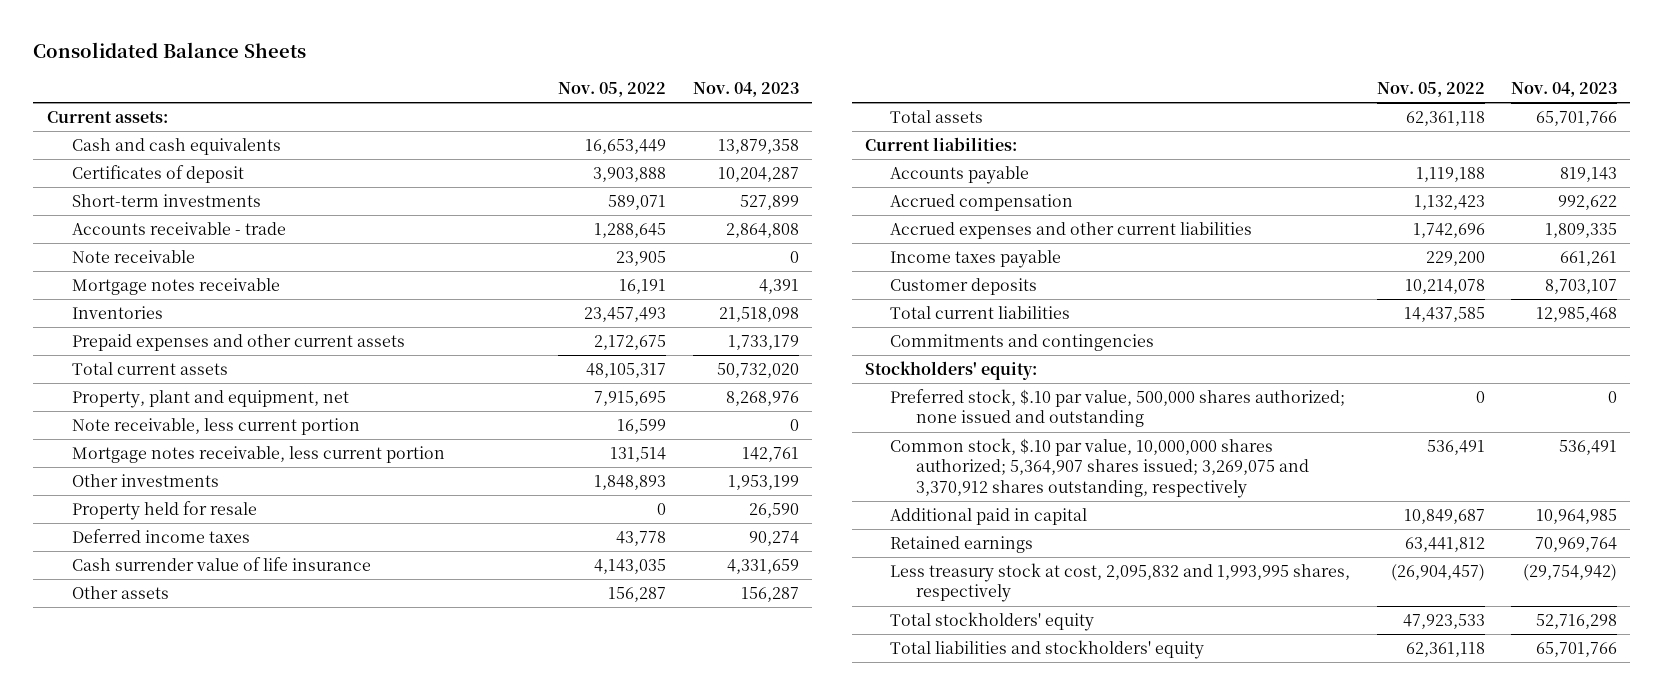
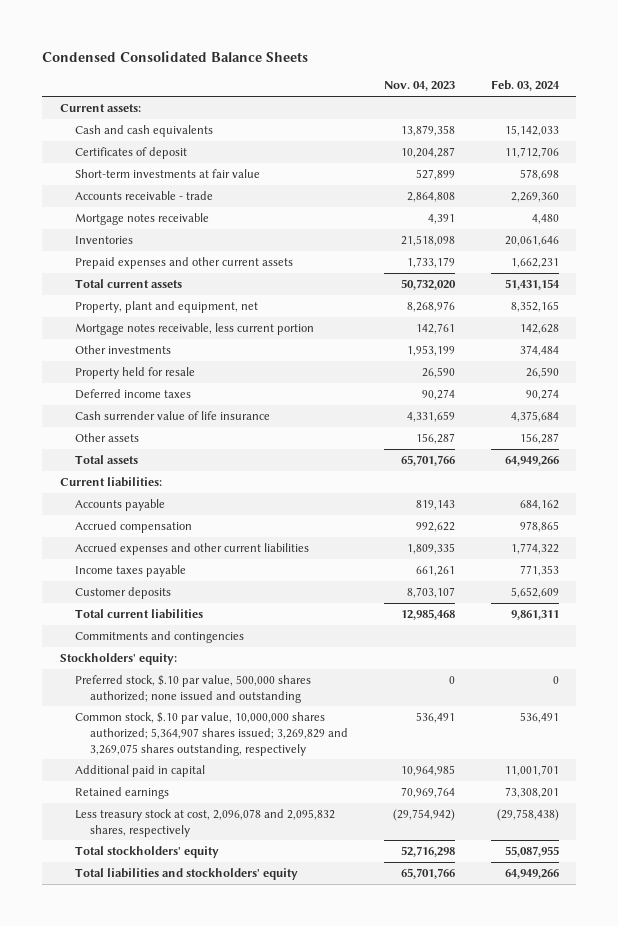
- Consolidated Balance Sheets
+ Condensed Consolidated Balance Sheets
- | Nov. 05, 2022 | Nov. 04, 2023
+ | Nov. 04, 2023 | Feb. 03, 2024
- Short-term investments | 589,071 | 527,899
+ Short-term investments at fair value | 527,899 | 578,698
- Note receivable | 23,905 | 0
- Note receivable, less current portion | 16,599 | 0
- Common stock, $.10 par value, 10,000,000 shares authorized; 5,364,907 shares issued; 3,269,075 and 3,370,912 shares outstanding, respectively | 536,491 | 536,491
+ Common stock, $.10 par value, 10,000,000 shares authorized; 5,364,907 shares issued; 3,269,829 and 3,269,075 shares outstanding, respectively | 536,491 | 536,491
- Less treasury stock at cost, 2,095,832 and 1,993,995 shares, respectively | (26,904,457) | (29,754,942)
+ Less treasury stock at cost, 2,096,078 and 2,095,832 shares, respectively | (29,754,942) | (29,758,438)

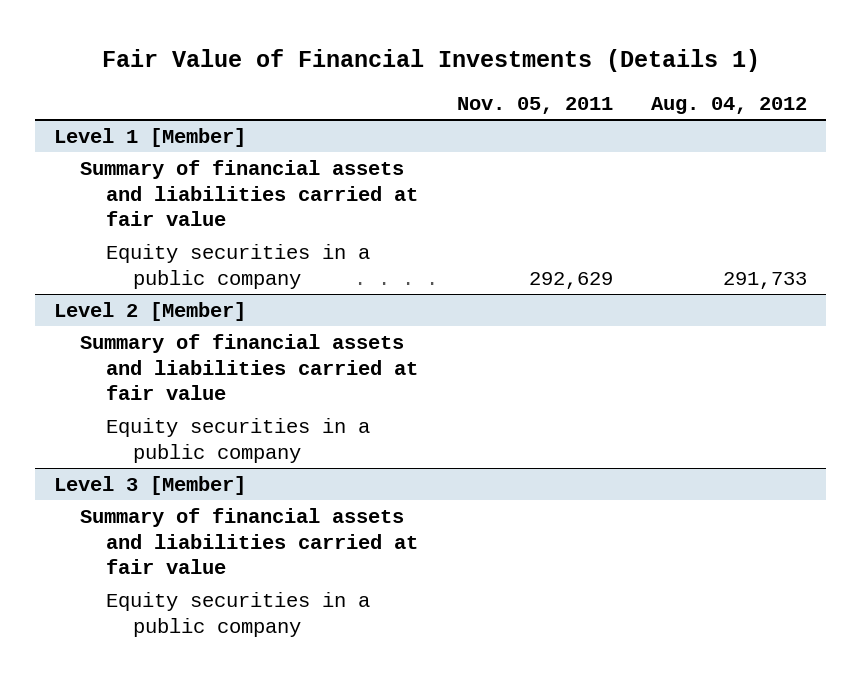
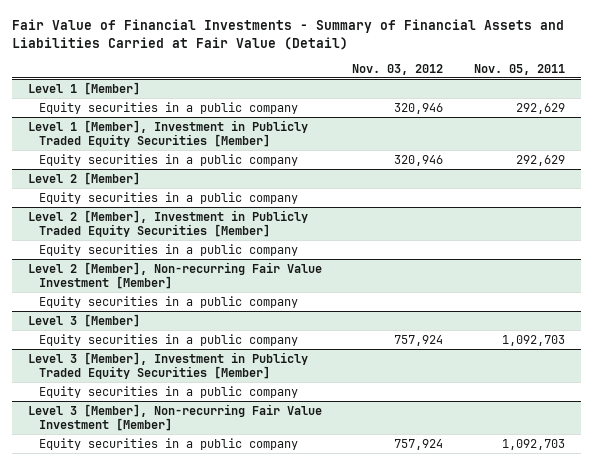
- Fair Value of Financial Investments (Details 1)
+ Fair Value of Financial Investments - Summary of Financial Assets and Liabilities Carried at Fair Value (Detail)
- | Nov. 05, 2011 | Aug. 04, 2012
+ | Nov. 03, 2012 | Nov. 05, 2011
@ Level 1 [Member]
- Summary of financial assets and liabilities carried at fair value
+ Level 1 [Member], Investment in Publicly Traded Equity Securities [Member]
+ Equity securities in a public company | 320,946 | 292,629
@ Level 2 [Member]
- Summary of financial assets and liabilities carried at fair value
+ Level 2 [Member], Investment in Publicly Traded Equity Securities [Member]
+ Equity securities in a public company
+ Level 2 [Member], Non-recurring Fair Value Investment [Member]
+ Equity securities in a public company
@ Level 3 [Member]
- Summary of financial assets and liabilities carried at fair value
+ Equity securities in a public company | 757,924 | 1,092,703
+ Level 3 [Member], Investment in Publicly Traded Equity Securities [Member]
+ Level 3 [Member], Non-recurring Fair Value Investment [Member]
+ Equity securities in a public company | 757,924 | 1,092,703

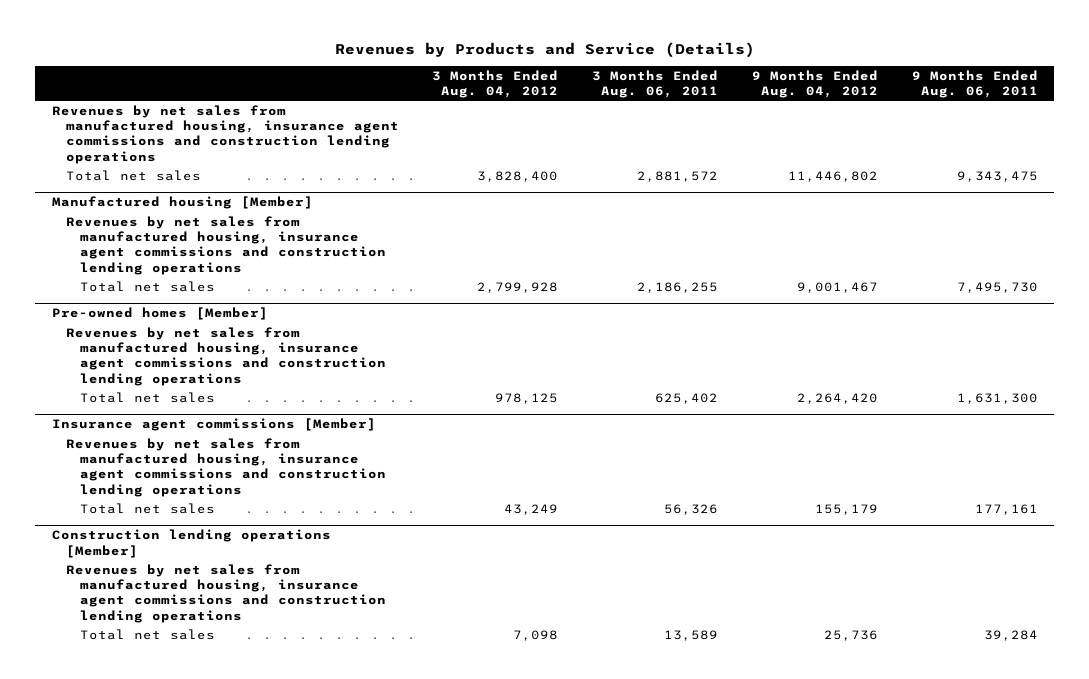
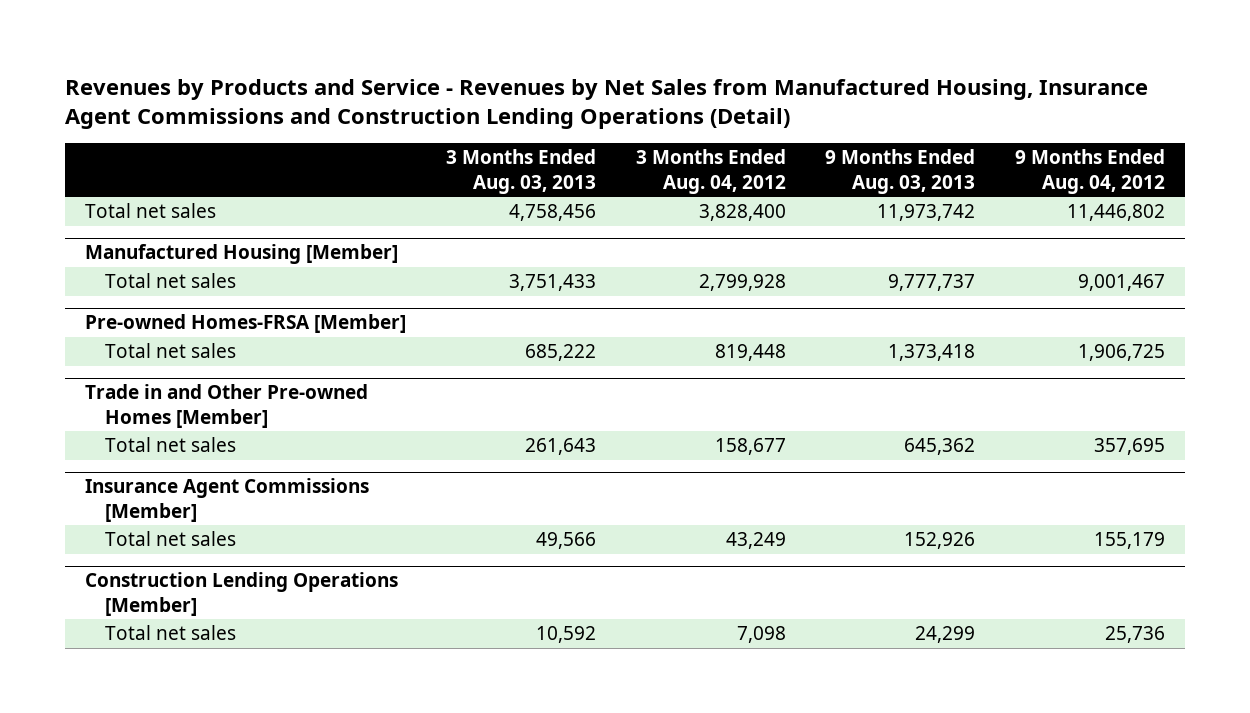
- Revenues by Products and Service (Details)
+ Revenues by Products and Service - Revenues by Net Sales from Manufactured Housing, Insurance Agent Commissions and Construction Lending Operations (Detail)
- | 3 Months Ended Aug. 04, 2012 | 3 Months Ended Aug. 06, 2011 | 9 Months Ended Aug. 04, 2012 | 9 Months Ended Aug. 06, 2011
+ | 3 Months Ended Aug. 03, 2013 | 3 Months Ended Aug. 04, 2012 | 9 Months Ended Aug. 03, 2013 | 9 Months Ended Aug. 04, 2012
- Revenues by net sales from manufactured housing, insurance agent commissions and construction lending operations
- Manufactured housing [Member]
- Revenues by net sales from manufactured housing, insurance agent commissions and construction lending operations
+ Manufactured Housing [Member]
- Pre-owned homes [Member]
- Revenues by net sales from manufactured housing, insurance agent commissions and construction lending operations
- Total net sales | 978,125 | 625,402 | 2,264,420 | 1,631,300
- Insurance agent commissions [Member]
- Revenues by net sales from manufactured housing, insurance agent commissions and construction lending operations
+ Pre-owned Homes-FRSA [Member]
+ Total net sales | 685,222 | 819,448 | 1,373,418 | 1,906,725
+ Trade in and Other Pre-owned Homes [Member]
+ Total net sales | 261,643 | 158,677 | 645,362 | 357,695
+ Insurance Agent Commissions [Member]
- Construction lending operations [Member]
- Revenues by net sales from manufactured housing, insurance agent commissions and construction lending operations
+ Construction Lending Operations [Member]

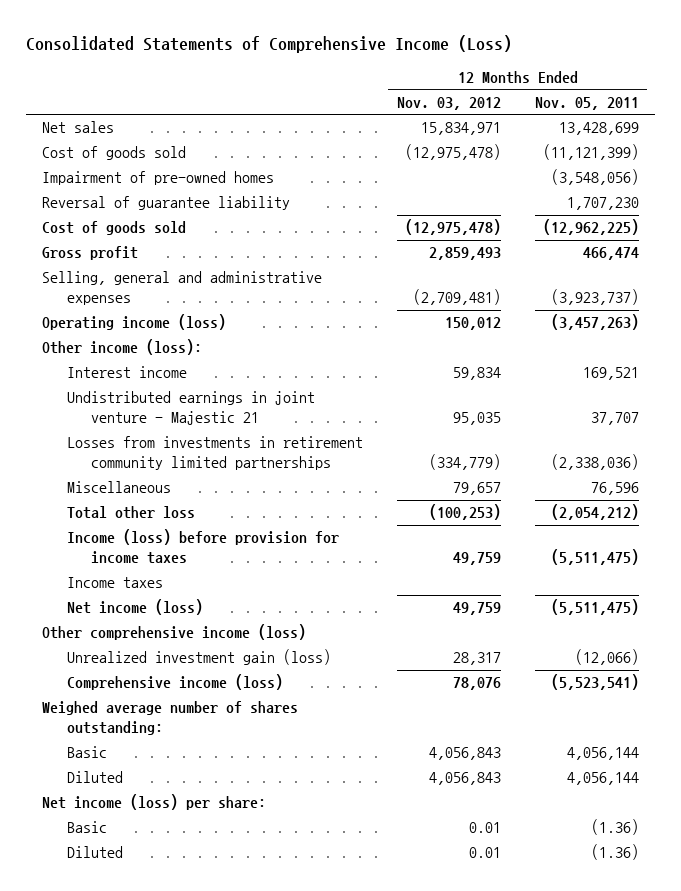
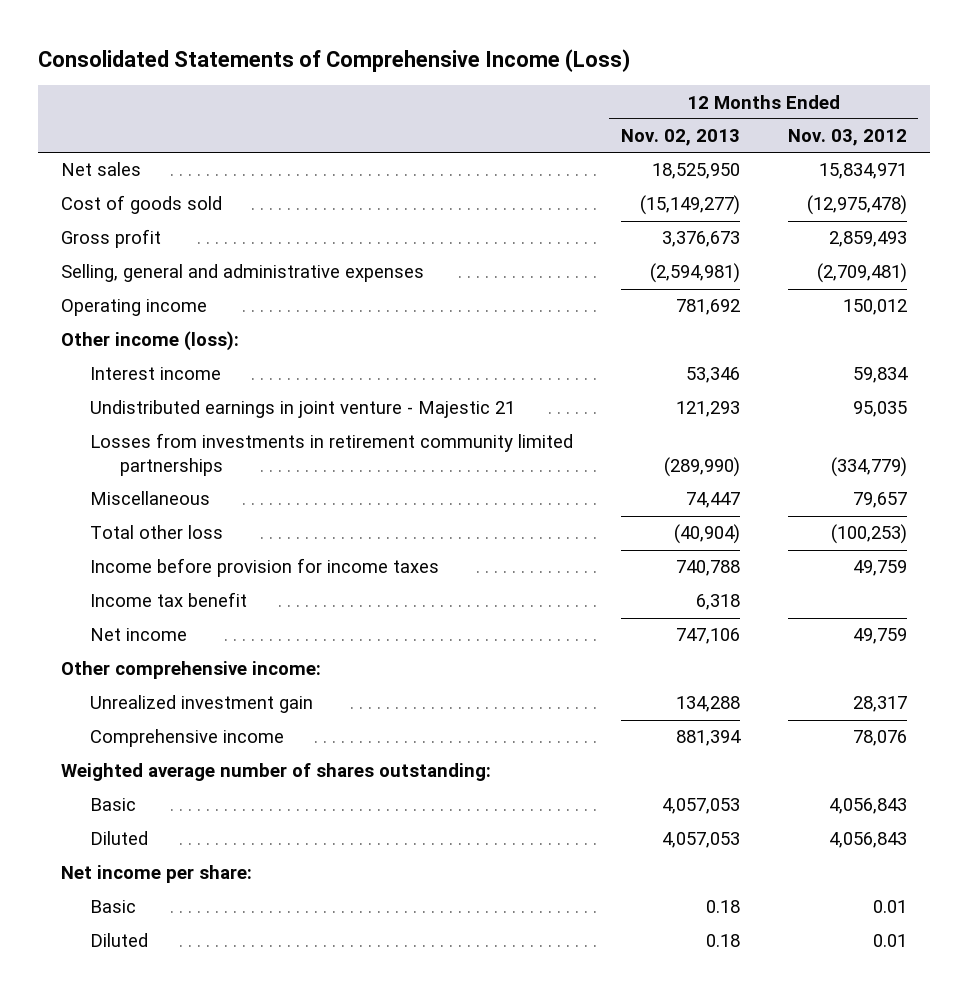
- | 12 Months Ended Nov. 03, 2012 | 12 Months Ended Nov. 05, 2011
+ | 12 Months Ended Nov. 02, 2013 | 12 Months Ended Nov. 03, 2012
- Impairment of pre-owned homes | | (3,548,056)
- Reversal of guarantee liability | | 1,707,230
- Cost of goods sold | (12,975,478) | (12,962,225)
- Operating income (loss) | 150,012 | (3,457,263)
+ Operating income | 781,692 | 150,012
- Income (loss) before provision for income taxes | 49,759 | (5,511,475)
- Income taxes
- Net income (loss) | 49,759 | (5,511,475)
- Other comprehensive income (loss)
- Unrealized investment gain (loss) | 28,317 | (12,066)
- Comprehensive income (loss) | 78,076 | (5,523,541)
- Weighed average number of shares outstanding:
+ Income before provision for income taxes | 740,788 | 49,759
+ Income tax benefit | 6,318 |
+ Net income | 747,106 | 49,759
+ Other comprehensive income:
+ Unrealized investment gain | 134,288 | 28,317
+ Comprehensive income | 881,394 | 78,076
+ Weighted average number of shares outstanding:
- Net income (loss) per share:
+ Net income per share:

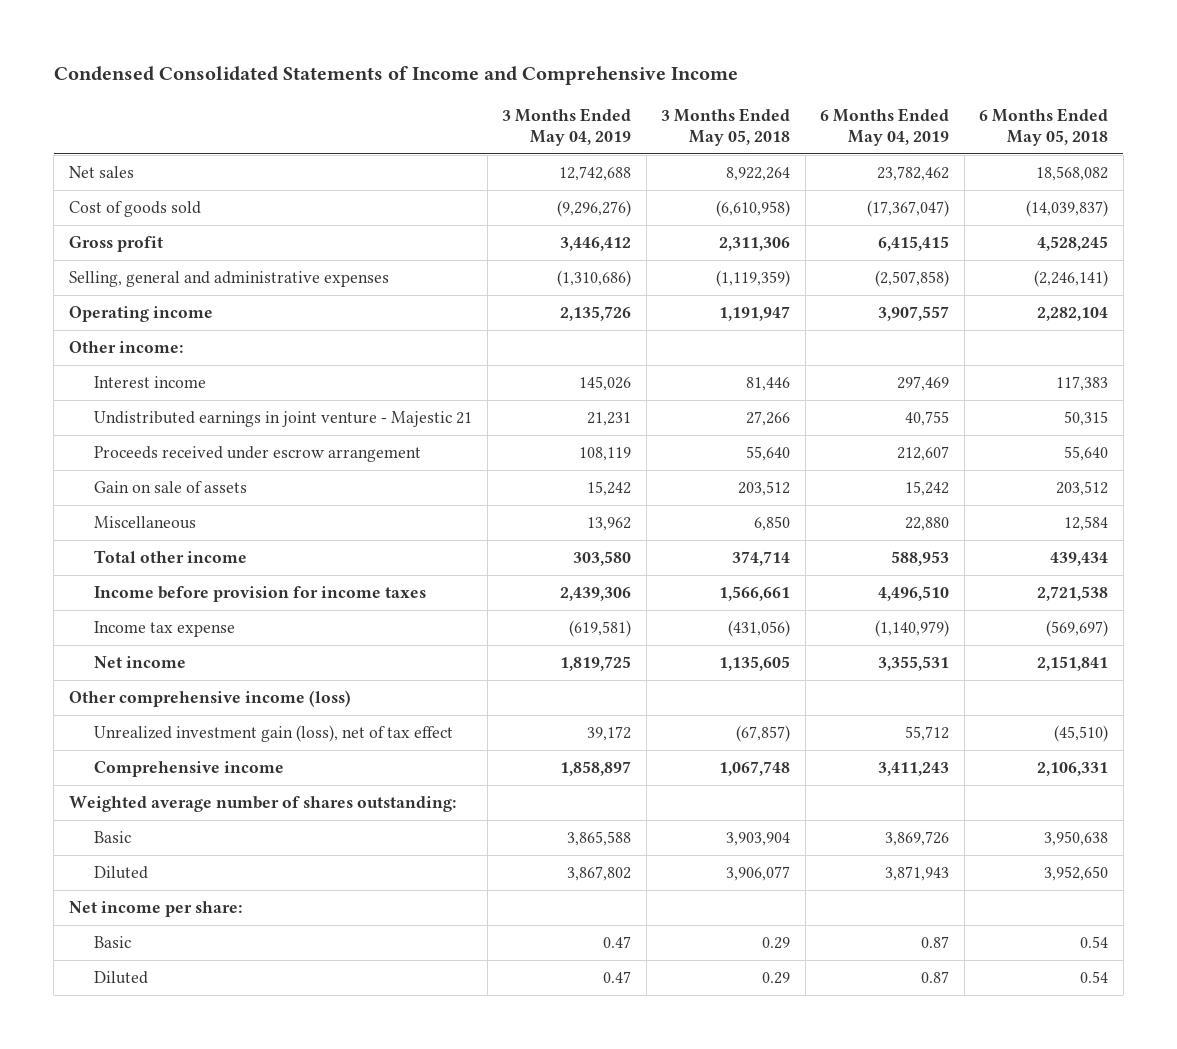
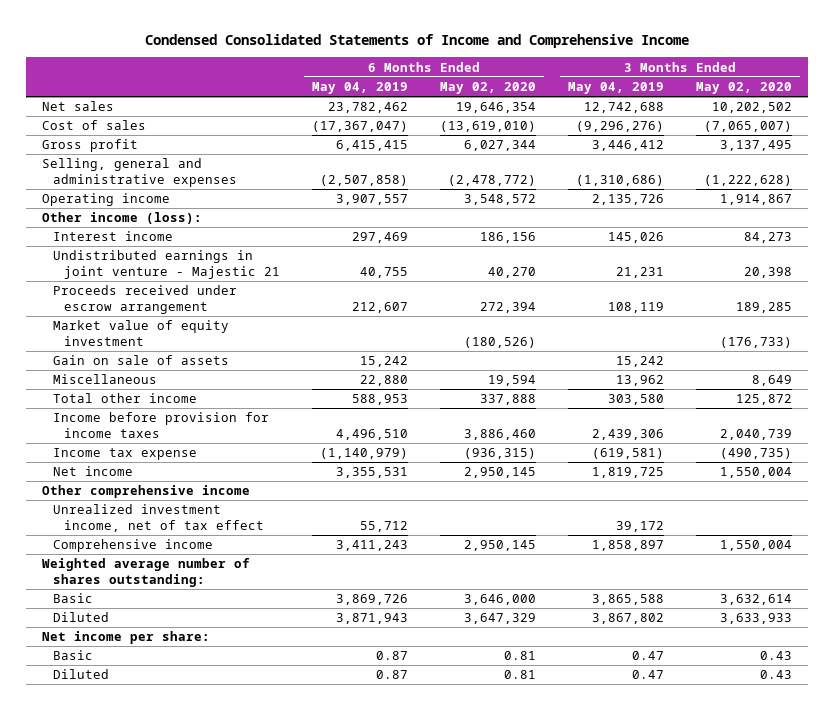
- | 3 Months Ended May 04, 2019 | 3 Months Ended May 05, 2018 | 6 Months Ended May 04, 2019 | 6 Months Ended May 05, 2018
+ | 6 Months Ended May 04, 2019 | 6 Months Ended May 02, 2020 | 3 Months Ended May 04, 2019 | 3 Months Ended May 02, 2020
- Cost of goods sold | (9,296,276) | (6,610,958) | (17,367,047) | (14,039,837)
+ Cost of sales | (17,367,047) | (13,619,010) | (9,296,276) | (7,065,007)
- Other income:
+ Other income (loss):
+ Market value of equity investment | | (180,526) | | (176,733)
- Other comprehensive income (loss)
- Unrealized investment gain (loss), net of tax effect | 39,172 | (67,857) | 55,712 | (45,510)
+ Other comprehensive income
+ Unrealized investment income, net of tax effect | 55,712 | | 39,172 |

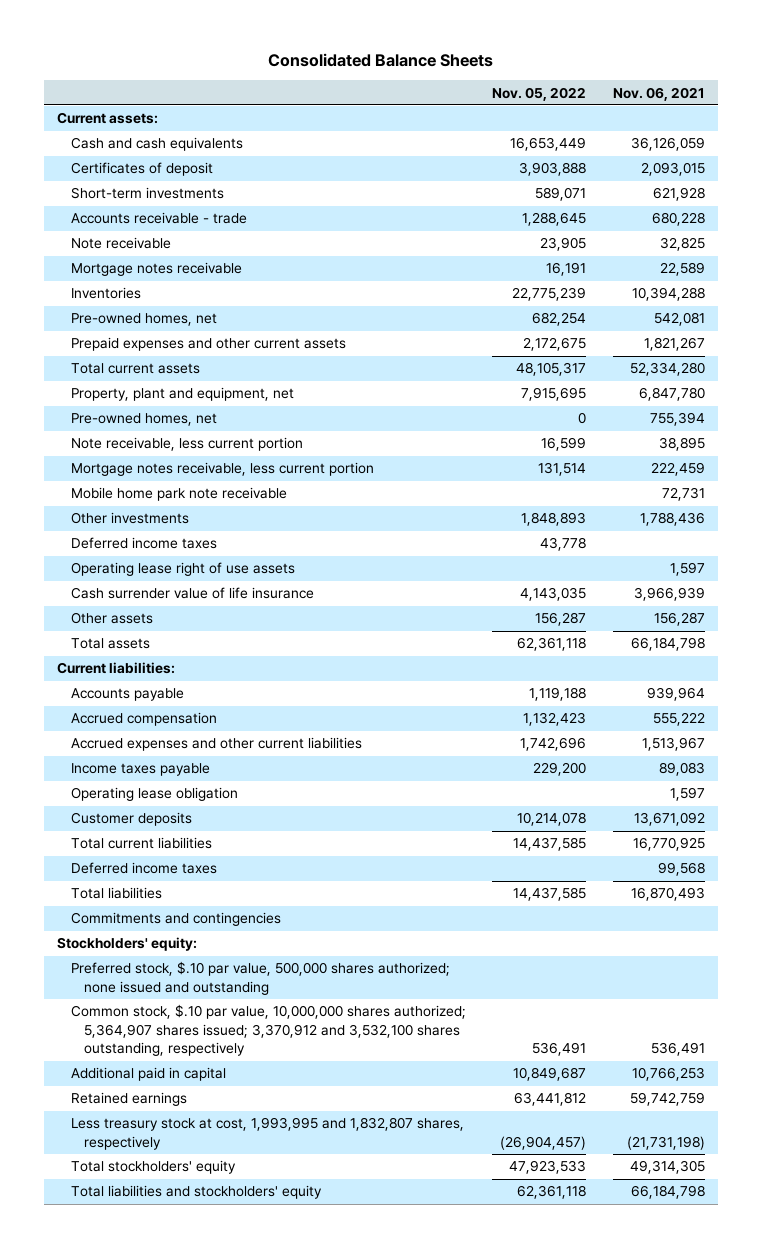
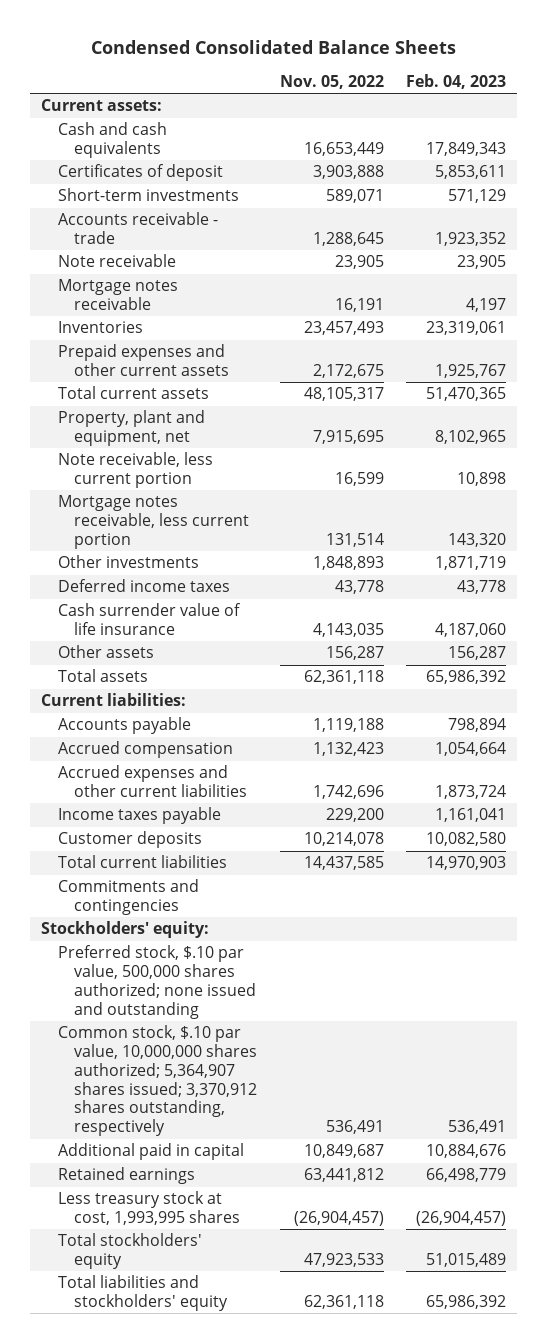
- Consolidated Balance Sheets
+ Condensed Consolidated Balance Sheets
- | Nov. 05, 2022 | Nov. 06, 2021
+ | Nov. 05, 2022 | Feb. 04, 2023
- Inventories | 22,775,239 | 10,394,288
- Pre-owned homes, net | 682,254 | 542,081
+ Inventories | 23,457,493 | 23,319,061
- Pre-owned homes, net | 0 | 755,394
- Mobile home park note receivable | | 72,731
- Operating lease right of use assets | | 1,597
- Operating lease obligation | | 1,597
- Deferred income taxes | | 99,568
- Total liabilities | 14,437,585 | 16,870,493
- Common stock, $.10 par value, 10,000,000 shares authorized; 5,364,907 shares issued; 3,370,912 and 3,532,100 shares outstanding, respectively | 536,491 | 536,491
+ Common stock, $.10 par value, 10,000,000 shares authorized; 5,364,907 shares issued; 3,370,912 shares outstanding, respectively | 536,491 | 536,491
- Less treasury stock at cost, 1,993,995 and 1,832,807 shares, respectively | (26,904,457) | (21,731,198)
+ Less treasury stock at cost, 1,993,995 shares | (26,904,457) | (26,904,457)

